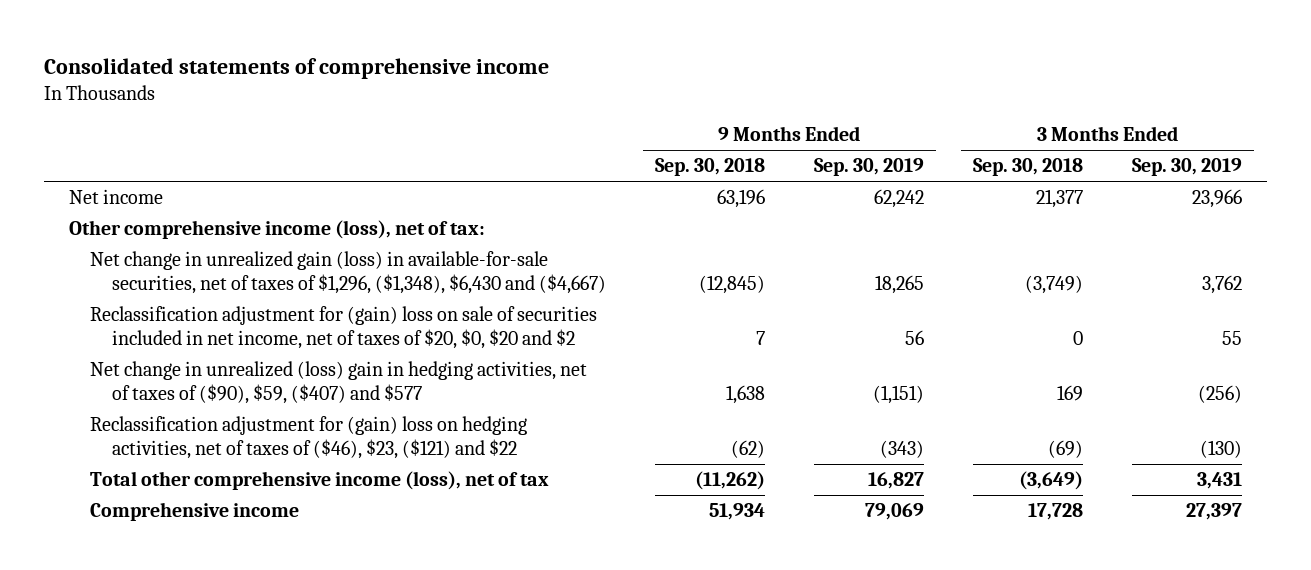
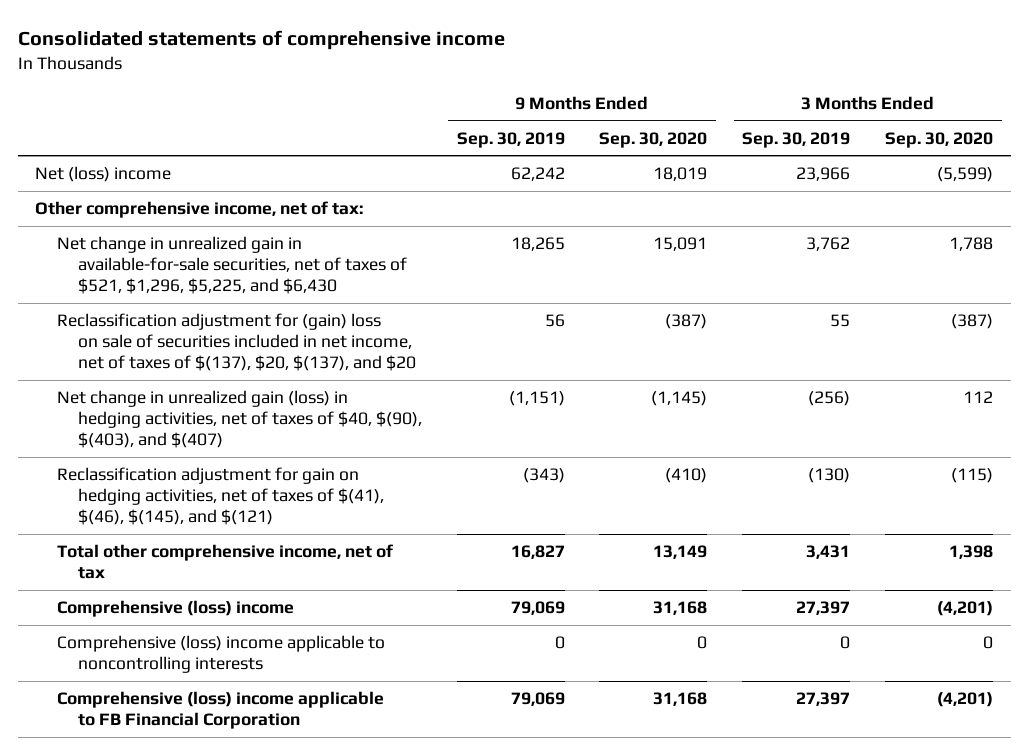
- | 9 Months Ended Sep. 30, 2018 | 9 Months Ended Sep. 30, 2019 | 3 Months Ended Sep. 30, 2018 | 3 Months Ended Sep. 30, 2019
+ | 9 Months Ended Sep. 30, 2019 | 9 Months Ended Sep. 30, 2020 | 3 Months Ended Sep. 30, 2019 | 3 Months Ended Sep. 30, 2020
- Net income | 63,196 | 62,242 | 21,377 | 23,966
- Other comprehensive income (loss), net of tax:
- Net change in unrealized gain (loss) in available-for-sale securities, net of taxes of $1,296, ($1,348), $6,430 and ($4,667) | (12,845) | 18,265 | (3,749) | 3,762
- Reclassification adjustment for (gain) loss on sale of securities included in net income, net of taxes of $20, $0, $20 and $2 | 7 | 56 | 0 | 55
- Net change in unrealized (loss) gain in hedging activities, net of taxes of ($90), $59, ($407) and $577 | 1,638 | (1,151) | 169 | (256)
- Reclassification adjustment for (gain) loss on hedging activities, net of taxes of ($46), $23, ($121) and $22 | (62) | (343) | (69) | (130)
- Total other comprehensive income (loss), net of tax | (11,262) | 16,827 | (3,649) | 3,431
- Comprehensive income | 51,934 | 79,069 | 17,728 | 27,397
+ Net (loss) income | 62,242 | 18,019 | 23,966 | (5,599)
+ Other comprehensive income, net of tax:
+ Net change in unrealized gain in available-for-sale securities, net of taxes of $521, $1,296, $5,225, and $6,430 | 18,265 | 15,091 | 3,762 | 1,788
+ Reclassification adjustment for (gain) loss on sale of securities included in net income, net of taxes of $(137), $20, $(137), and $20 | 56 | (387) | 55 | (387)
+ Net change in unrealized gain (loss) in hedging activities, net of taxes of $40, $(90), $(403), and $(407) | (1,151) | (1,145) | (256) | 112
+ Reclassification adjustment for gain on hedging activities, net of taxes of $(41), $(46), $(145), and $(121) | (343) | (410) | (130) | (115)
+ Total other comprehensive income, net of tax | 16,827 | 13,149 | 3,431 | 1,398
+ Comprehensive (loss) income | 79,069 | 31,168 | 27,397 | (4,201)
+ Comprehensive (loss) income applicable to noncontrolling interests | 0 | 0 | 0 | 0
+ Comprehensive (loss) income applicable to FB Financial Corporation | 79,069 | 31,168 | 27,397 | (4,201)

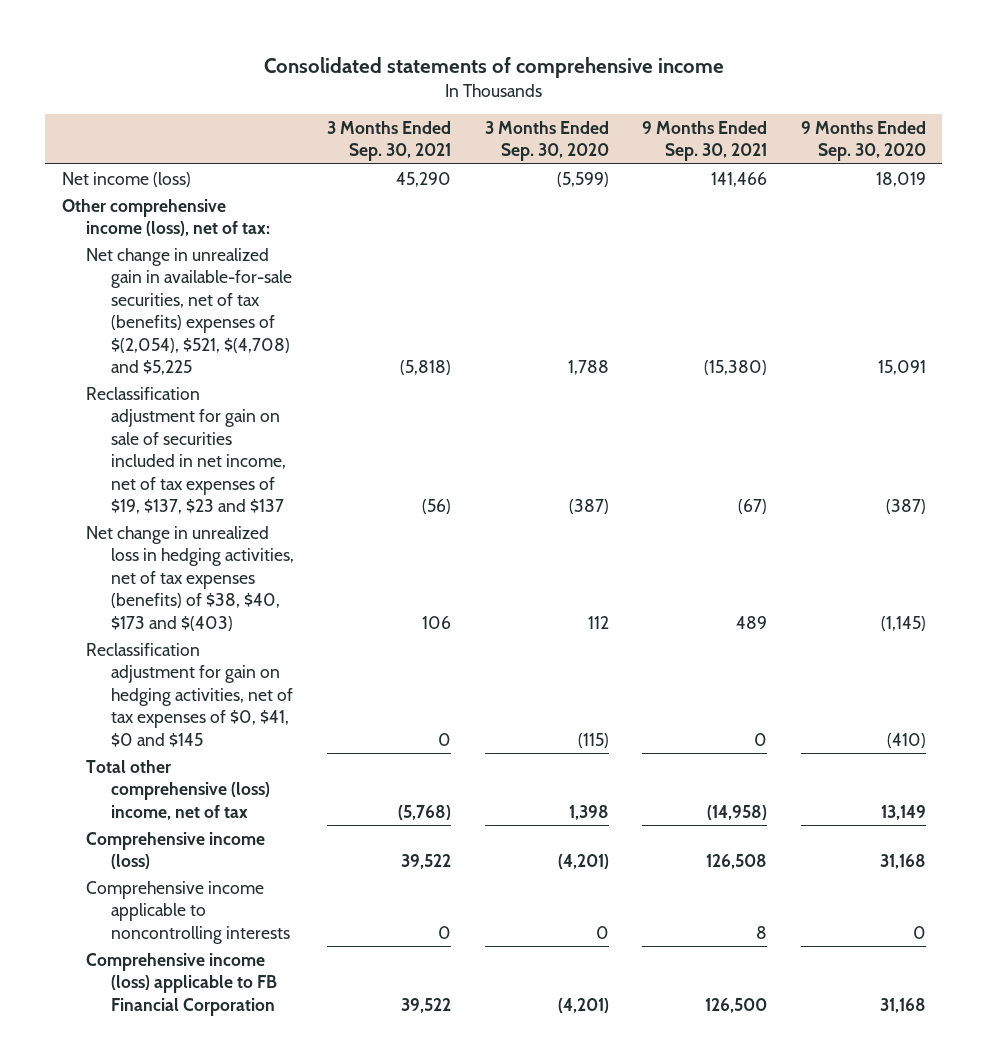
- | 9 Months Ended Sep. 30, 2019 | 9 Months Ended Sep. 30, 2020 | 3 Months Ended Sep. 30, 2019 | 3 Months Ended Sep. 30, 2020
+ | 3 Months Ended Sep. 30, 2021 | 3 Months Ended Sep. 30, 2020 | 9 Months Ended Sep. 30, 2021 | 9 Months Ended Sep. 30, 2020
- Net (loss) income | 62,242 | 18,019 | 23,966 | (5,599)
- Other comprehensive income, net of tax:
- Net change in unrealized gain in available-for-sale securities, net of taxes of $521, $1,296, $5,225, and $6,430 | 18,265 | 15,091 | 3,762 | 1,788
- Reclassification adjustment for (gain) loss on sale of securities included in net income, net of taxes of $(137), $20, $(137), and $20 | 56 | (387) | 55 | (387)
- Net change in unrealized gain (loss) in hedging activities, net of taxes of $40, $(90), $(403), and $(407) | (1,151) | (1,145) | (256) | 112
- Reclassification adjustment for gain on hedging activities, net of taxes of $(41), $(46), $(145), and $(121) | (343) | (410) | (130) | (115)
- Total other comprehensive income, net of tax | 16,827 | 13,149 | 3,431 | 1,398
- Comprehensive (loss) income | 79,069 | 31,168 | 27,397 | (4,201)
- Comprehensive (loss) income applicable to noncontrolling interests | 0 | 0 | 0 | 0
- Comprehensive (loss) income applicable to FB Financial Corporation | 79,069 | 31,168 | 27,397 | (4,201)
+ Net income (loss) | 45,290 | (5,599) | 141,466 | 18,019
+ Other comprehensive income (loss), net of tax:
+ Net change in unrealized gain in available-for-sale securities, net of tax (benefits) expenses of $(2,054), $521, $(4,708) and $5,225 | (5,818) | 1,788 | (15,380) | 15,091
+ Reclassification adjustment for gain on sale of securities included in net income, net of tax expenses of $19, $137, $23 and $137 | (56) | (387) | (67) | (387)
+ Net change in unrealized loss in hedging activities, net of tax expenses (benefits) of $38, $40, $173 and $(403) | 106 | 112 | 489 | (1,145)
+ Reclassification adjustment for gain on hedging activities, net of tax expenses of $0, $41, $0 and $145 | 0 | (115) | 0 | (410)
+ Total other comprehensive (loss) income, net of tax | (5,768) | 1,398 | (14,958) | 13,149
+ Comprehensive income (loss) | 39,522 | (4,201) | 126,508 | 31,168
+ Comprehensive income applicable to noncontrolling interests | 0 | 0 | 8 | 0
+ Comprehensive income (loss) applicable to FB Financial Corporation | 39,522 | (4,201) | 126,500 | 31,168

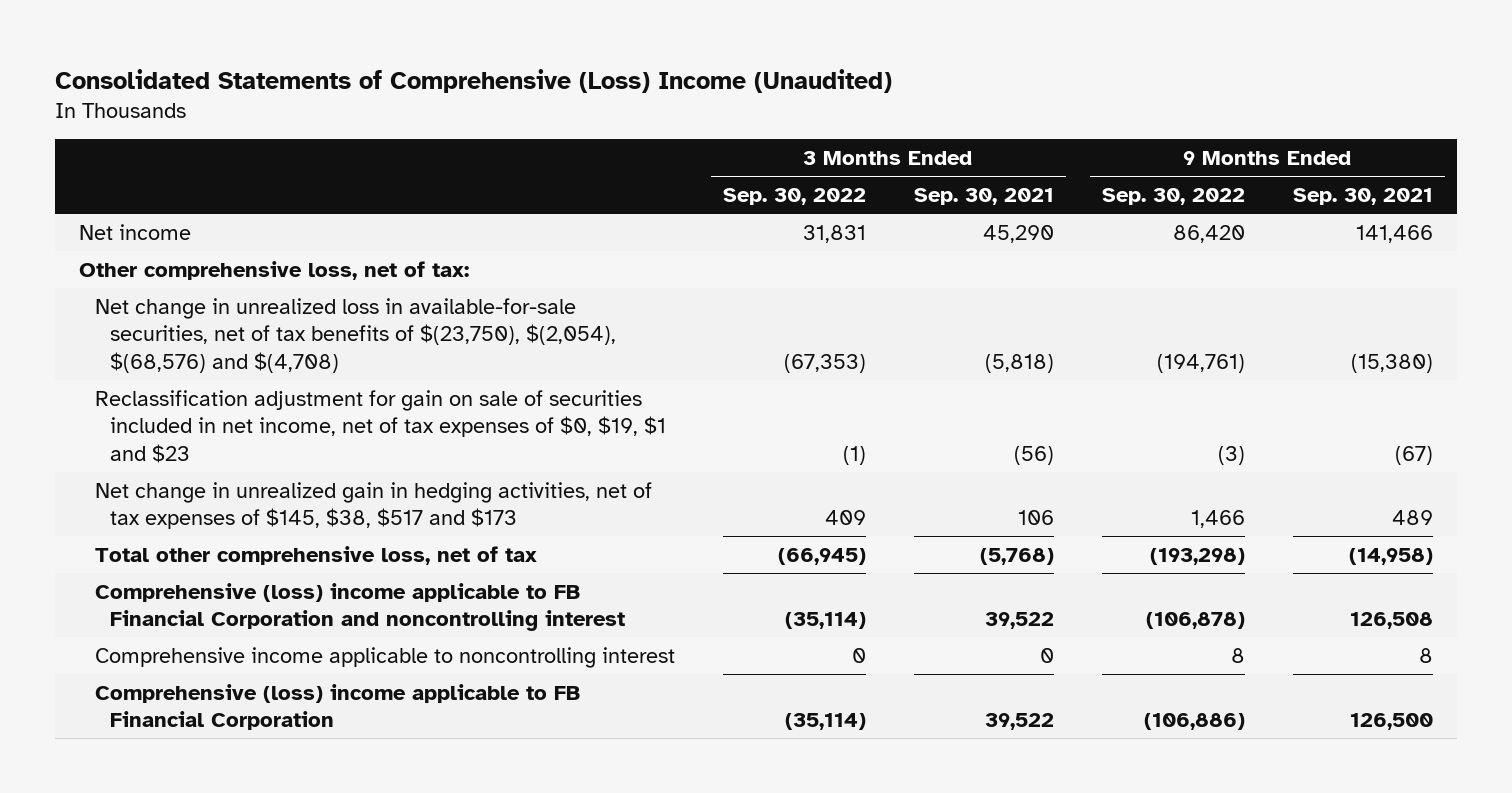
- Consolidated statements of comprehensive income
+ Consolidated Statements of Comprehensive (Loss) Income (Unaudited)
- | 3 Months Ended Sep. 30, 2021 | 3 Months Ended Sep. 30, 2020 | 9 Months Ended Sep. 30, 2021 | 9 Months Ended Sep. 30, 2020
+ | 3 Months Ended Sep. 30, 2022 | 3 Months Ended Sep. 30, 2021 | 9 Months Ended Sep. 30, 2022 | 9 Months Ended Sep. 30, 2021
- Net income (loss) | 45,290 | (5,599) | 141,466 | 18,019
- Other comprehensive income (loss), net of tax:
- Net change in unrealized gain in available-for-sale securities, net of tax (benefits) expenses of $(2,054), $521, $(4,708) and $5,225 | (5,818) | 1,788 | (15,380) | 15,091
- Reclassification adjustment for gain on sale of securities included in net income, net of tax expenses of $19, $137, $23 and $137 | (56) | (387) | (67) | (387)
- Net change in unrealized loss in hedging activities, net of tax expenses (benefits) of $38, $40, $173 and $(403) | 106 | 112 | 489 | (1,145)
- Reclassification adjustment for gain on hedging activities, net of tax expenses of $0, $41, $0 and $145 | 0 | (115) | 0 | (410)
- Total other comprehensive (loss) income, net of tax | (5,768) | 1,398 | (14,958) | 13,149
- Comprehensive income (loss) | 39,522 | (4,201) | 126,508 | 31,168
- Comprehensive income applicable to noncontrolling interests | 0 | 0 | 8 | 0
- Comprehensive income (loss) applicable to FB Financial Corporation | 39,522 | (4,201) | 126,500 | 31,168
+ Net income | 31,831 | 45,290 | 86,420 | 141,466
+ Other comprehensive loss, net of tax:
+ Net change in unrealized loss in available-for-sale securities, net of tax benefits of $(23,750), $(2,054), $(68,576) and $(4,708) | (67,353) | (5,818) | (194,761) | (15,380)
+ Reclassification adjustment for gain on sale of securities included in net income, net of tax expenses of $0, $19, $1 and $23 | (1) | (56) | (3) | (67)
+ Net change in unrealized gain in hedging activities, net of tax expenses of $145, $38, $517 and $173 | 409 | 106 | 1,466 | 489
+ Total other comprehensive loss, net of tax | (66,945) | (5,768) | (193,298) | (14,958)
+ Comprehensive (loss) income applicable to FB Financial Corporation and noncontrolling interest | (35,114) | 39,522 | (106,878) | 126,508
+ Comprehensive income applicable to noncontrolling interest | 0 | 0 | 8 | 8
+ Comprehensive (loss) income applicable to FB Financial Corporation | (35,114) | 39,522 | (106,886) | 126,500

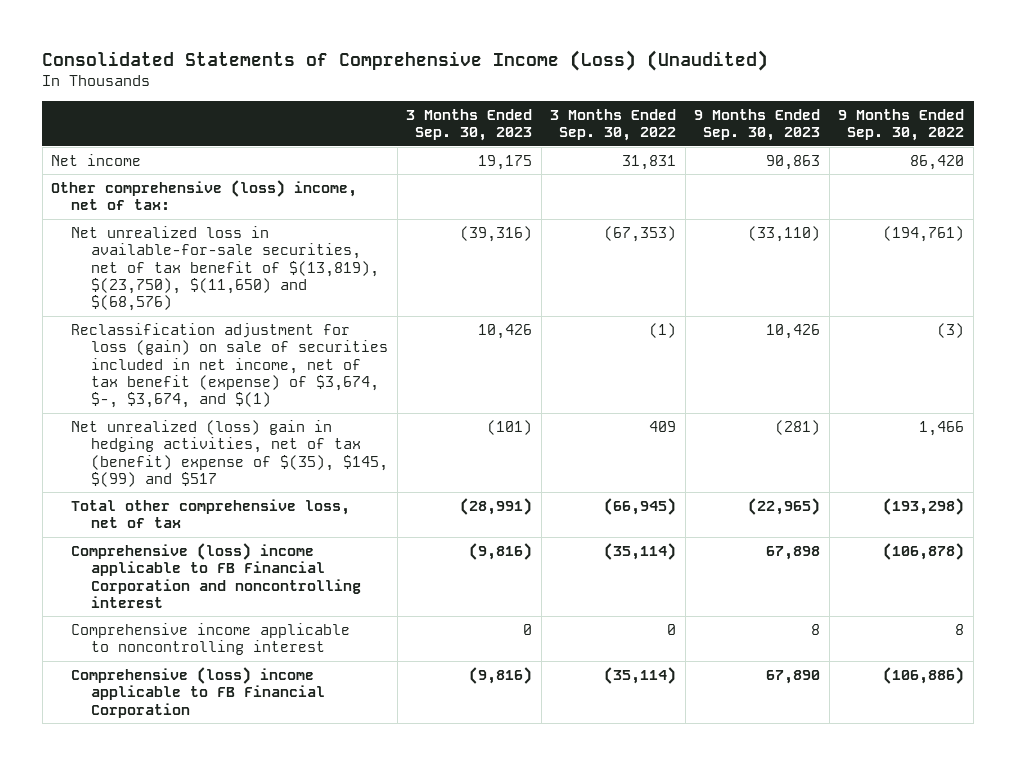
- Consolidated Statements of Comprehensive (Loss) Income (Unaudited)
+ Consolidated Statements of Comprehensive Income (Loss) (Unaudited)
- | 3 Months Ended Sep. 30, 2022 | 3 Months Ended Sep. 30, 2021 | 9 Months Ended Sep. 30, 2022 | 9 Months Ended Sep. 30, 2021
+ | 3 Months Ended Sep. 30, 2023 | 3 Months Ended Sep. 30, 2022 | 9 Months Ended Sep. 30, 2023 | 9 Months Ended Sep. 30, 2022
- Other comprehensive loss, net of tax:
- Net change in unrealized loss in available-for-sale securities, net of tax benefits of $(23,750), $(2,054), $(68,576) and $(4,708) | (67,353) | (5,818) | (194,761) | (15,380)
- Reclassification adjustment for gain on sale of securities included in net income, net of tax expenses of $0, $19, $1 and $23 | (1) | (56) | (3) | (67)
- Net change in unrealized gain in hedging activities, net of tax expenses of $145, $38, $517 and $173 | 409 | 106 | 1,466 | 489
+ Other comprehensive (loss) income, net of tax:
+ Net unrealized loss in available-for-sale securities, net of tax benefit of $(13,819), $(23,750), $(11,650) and $(68,576) | (39,316) | (67,353) | (33,110) | (194,761)
+ Reclassification adjustment for loss (gain) on sale of securities included in net income, net of tax benefit (expense) of $3,674, $-, $3,674, and $(1) | 10,426 | (1) | 10,426 | (3)
+ Net unrealized (loss) gain in hedging activities, net of tax (benefit) expense of $(35), $145, $(99) and $517 | (101) | 409 | (281) | 1,466

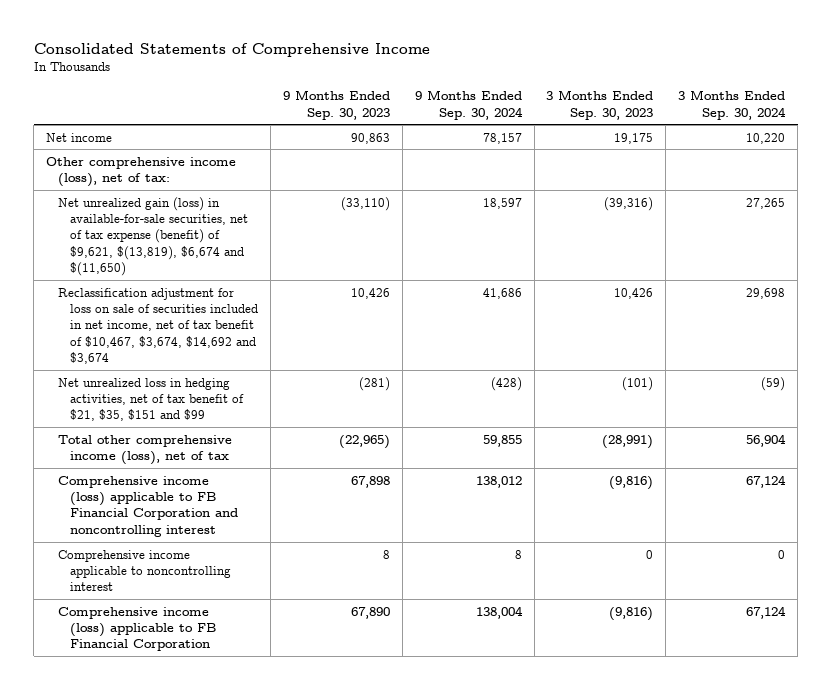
- Consolidated Statements of Comprehensive Income (Loss) (Unaudited)
+ Consolidated Statements of Comprehensive Income
- | 3 Months Ended Sep. 30, 2023 | 3 Months Ended Sep. 30, 2022 | 9 Months Ended Sep. 30, 2023 | 9 Months Ended Sep. 30, 2022
+ | 9 Months Ended Sep. 30, 2023 | 9 Months Ended Sep. 30, 2024 | 3 Months Ended Sep. 30, 2023 | 3 Months Ended Sep. 30, 2024
- Other comprehensive (loss) income, net of tax:
- Net unrealized loss in available-for-sale securities, net of tax benefit of $(13,819), $(23,750), $(11,650) and $(68,576) | (39,316) | (67,353) | (33,110) | (194,761)
- Reclassification adjustment for loss (gain) on sale of securities included in net income, net of tax benefit (expense) of $3,674, $-, $3,674, and $(1) | 10,426 | (1) | 10,426 | (3)
- Net unrealized (loss) gain in hedging activities, net of tax (benefit) expense of $(35), $145, $(99) and $517 | (101) | 409 | (281) | 1,466
- Total other comprehensive loss, net of tax | (28,991) | (66,945) | (22,965) | (193,298)
- Comprehensive (loss) income applicable to FB Financial Corporation and noncontrolling interest | (9,816) | (35,114) | 67,898 | (106,878)
+ Other comprehensive income (loss), net of tax:
+ Net unrealized gain (loss) in available-for-sale securities, net of tax expense (benefit) of $9,621, $(13,819), $6,674 and $(11,650) | (33,110) | 18,597 | (39,316) | 27,265
+ Reclassification adjustment for loss on sale of securities included in net income, net of tax benefit of $10,467, $3,674, $14,692 and $3,674 | 10,426 | 41,686 | 10,426 | 29,698
+ Net unrealized loss in hedging activities, net of tax benefit of $21, $35, $151 and $99 | (281) | (428) | (101) | (59)
+ Total other comprehensive income (loss), net of tax | (22,965) | 59,855 | (28,991) | 56,904
+ Comprehensive income (loss) applicable to FB Financial Corporation and noncontrolling interest | 67,898 | 138,012 | (9,816) | 67,124
- Comprehensive (loss) income applicable to FB Financial Corporation | (9,816) | (35,114) | 67,890 | (106,886)
+ Comprehensive income (loss) applicable to FB Financial Corporation | 67,890 | 138,004 | (9,816) | 67,124

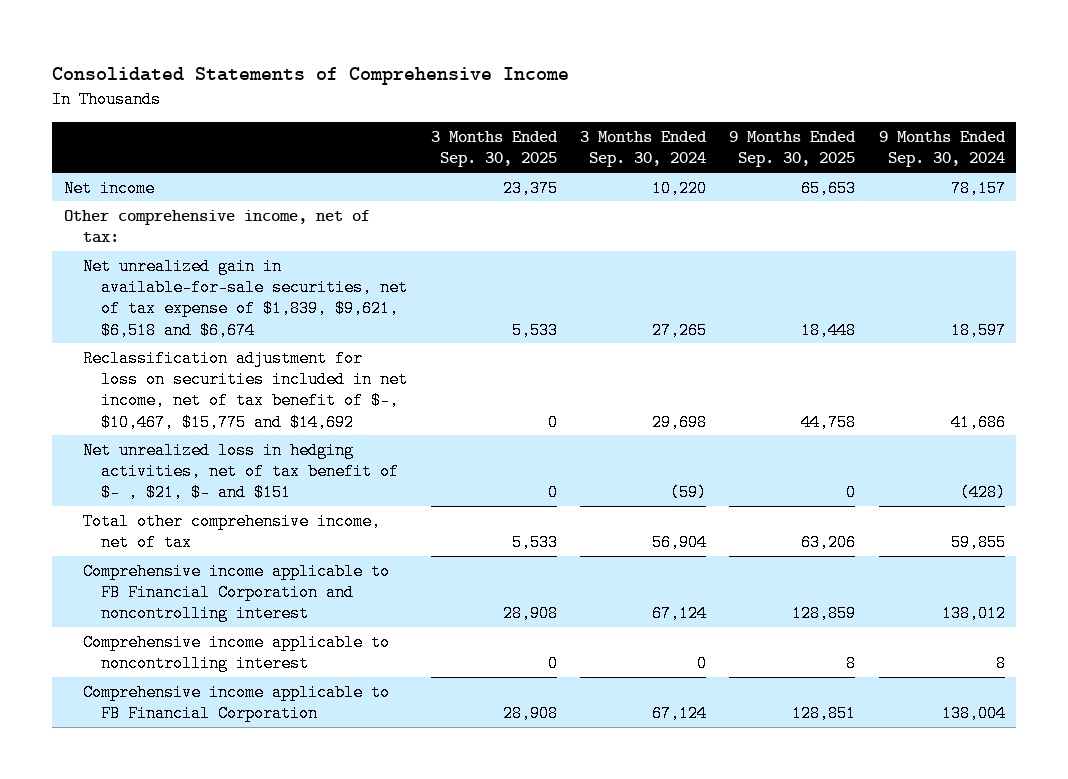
- | 9 Months Ended Sep. 30, 2023 | 9 Months Ended Sep. 30, 2024 | 3 Months Ended Sep. 30, 2023 | 3 Months Ended Sep. 30, 2024
+ | 3 Months Ended Sep. 30, 2025 | 3 Months Ended Sep. 30, 2024 | 9 Months Ended Sep. 30, 2025 | 9 Months Ended Sep. 30, 2024
- Other comprehensive income (loss), net of tax:
- Net unrealized gain (loss) in available-for-sale securities, net of tax expense (benefit) of $9,621, $(13,819), $6,674 and $(11,650) | (33,110) | 18,597 | (39,316) | 27,265
- Reclassification adjustment for loss on sale of securities included in net income, net of tax benefit of $10,467, $3,674, $14,692 and $3,674 | 10,426 | 41,686 | 10,426 | 29,698
- Net unrealized loss in hedging activities, net of tax benefit of $21, $35, $151 and $99 | (281) | (428) | (101) | (59)
- Total other comprehensive income (loss), net of tax | (22,965) | 59,855 | (28,991) | 56,904
- Comprehensive income (loss) applicable to FB Financial Corporation and noncontrolling interest | 67,898 | 138,012 | (9,816) | 67,124
+ Other comprehensive income, net of tax:
+ Net unrealized gain in available-for-sale securities, net of tax expense of $1,839, $9,621, $6,518 and $6,674 | 5,533 | 27,265 | 18,448 | 18,597
+ Reclassification adjustment for loss on securities included in net income, net of tax benefit of $-, $10,467, $15,775 and $14,692 | 0 | 29,698 | 44,758 | 41,686
+ Net unrealized loss in hedging activities, net of tax benefit of $- , $21, $- and $151 | 0 | (59) | 0 | (428)
+ Total other comprehensive income, net of tax | 5,533 | 56,904 | 63,206 | 59,855
+ Comprehensive income applicable to FB Financial Corporation and noncontrolling interest | 28,908 | 67,124 | 128,859 | 138,012
- Comprehensive income (loss) applicable to FB Financial Corporation | 67,890 | 138,004 | (9,816) | 67,124
+ Comprehensive income applicable to FB Financial Corporation | 28,908 | 67,124 | 128,851 | 138,004

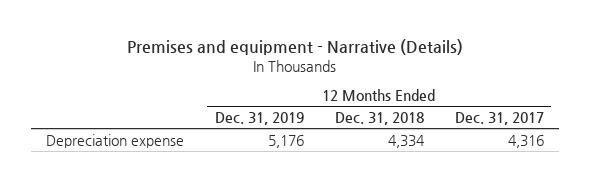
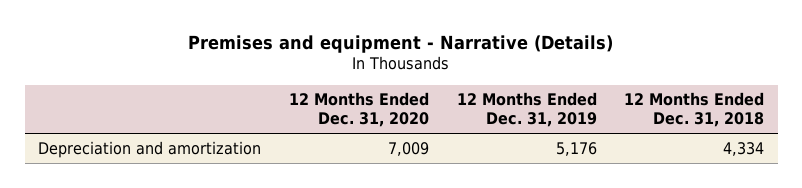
- | 12 Months Ended Dec. 31, 2019 | 12 Months Ended Dec. 31, 2018 | 12 Months Ended Dec. 31, 2017
+ | 12 Months Ended Dec. 31, 2020 | 12 Months Ended Dec. 31, 2019 | 12 Months Ended Dec. 31, 2018
- Depreciation expense | 5,176 | 4,334 | 4,316
+ Depreciation and amortization | 7,009 | 5,176 | 4,334

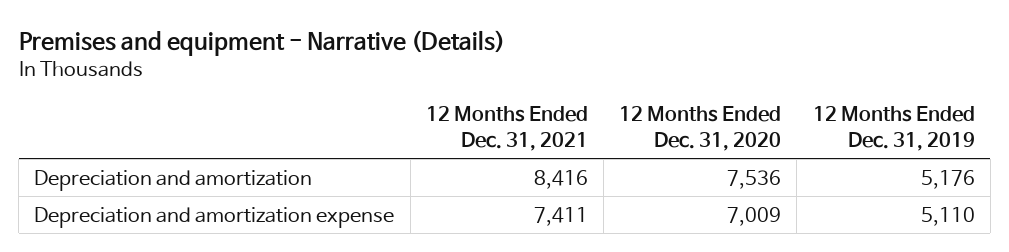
- | 12 Months Ended Dec. 31, 2020 | 12 Months Ended Dec. 31, 2019 | 12 Months Ended Dec. 31, 2018
+ | 12 Months Ended Dec. 31, 2021 | 12 Months Ended Dec. 31, 2020 | 12 Months Ended Dec. 31, 2019
- Depreciation and amortization | 7,009 | 5,176 | 4,334
+ Depreciation and amortization | 8,416 | 7,536 | 5,176
+ Depreciation and amortization expense | 7,411 | 7,009 | 5,110

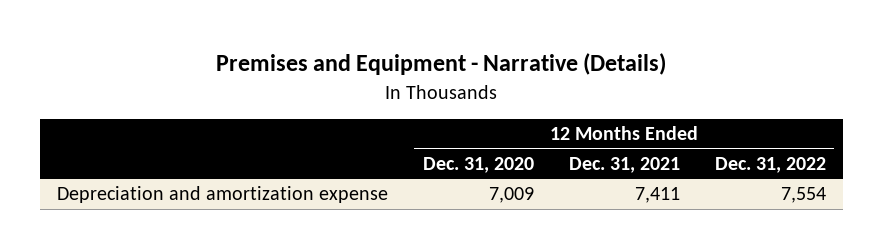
- Premises and equipment - Narrative (Details)
+ Premises and Equipment - Narrative (Details)
- | 12 Months Ended Dec. 31, 2021 | 12 Months Ended Dec. 31, 2020 | 12 Months Ended Dec. 31, 2019
+ | 12 Months Ended Dec. 31, 2020 | 12 Months Ended Dec. 31, 2021 | 12 Months Ended Dec. 31, 2022
- Depreciation and amortization | 8,416 | 7,536 | 5,176

